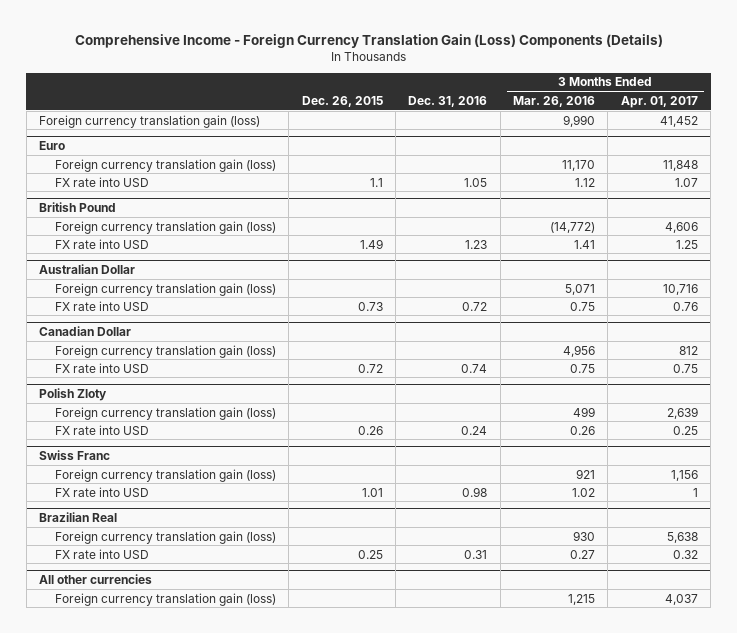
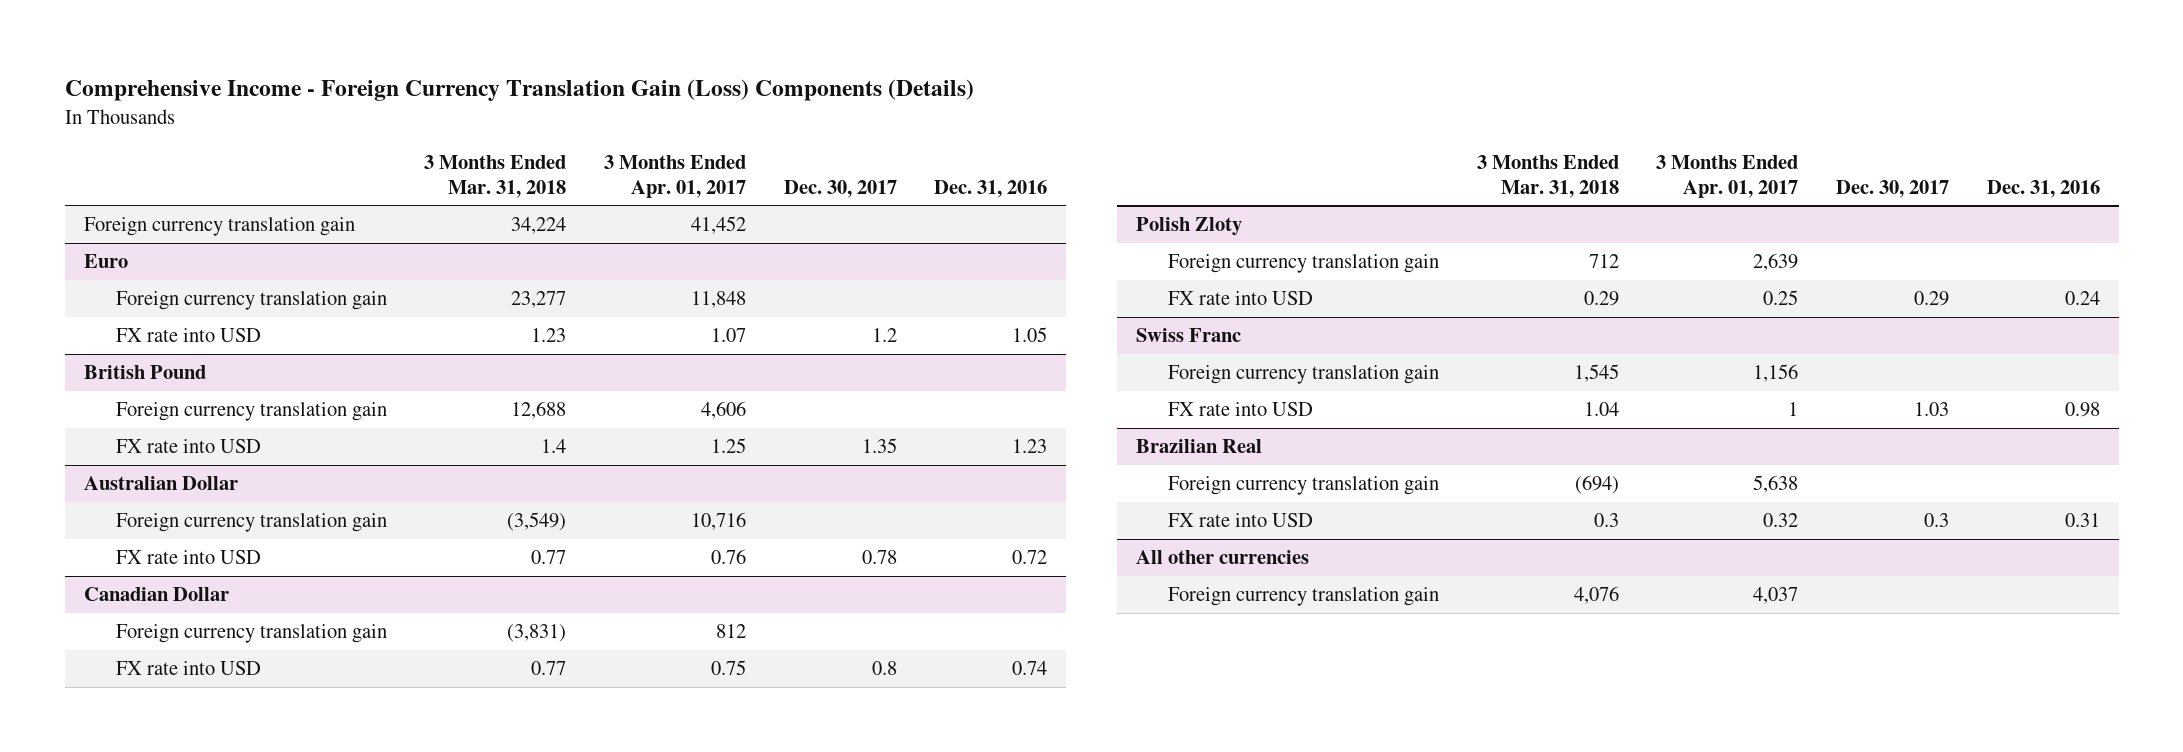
- | Dec. 26, 2015 | Dec. 31, 2016 | 3 Months Ended Mar. 26, 2016 | 3 Months Ended Apr. 01, 2017
+ | 3 Months Ended Mar. 31, 2018 | 3 Months Ended Apr. 01, 2017 | Dec. 30, 2017 | Dec. 31, 2016
- Foreign currency translation gain (loss) | | | 9,990 | 41,452
+ Foreign currency translation gain | 34,224 | 41,452 | |
@ Euro
- Foreign currency translation gain (loss) | | | 11,170 | 11,848
+ Foreign currency translation gain | 23,277 | 11,848 | |
@ British Pound
- Foreign currency translation gain (loss) | | | (14,772) | 4,606
+ Foreign currency translation gain | 12,688 | 4,606 | |
@ Australian Dollar
- Foreign currency translation gain (loss) | | | 5,071 | 10,716
+ Foreign currency translation gain | (3,549) | 10,716 | |
@ Canadian Dollar
- Foreign currency translation gain (loss) | | | 4,956 | 812
+ Foreign currency translation gain | (3,831) | 812 | |
@ Polish Zloty
- Foreign currency translation gain (loss) | | | 499 | 2,639
+ Foreign currency translation gain | 712 | 2,639 | |
@ Swiss Franc
- Foreign currency translation gain (loss) | | | 921 | 1,156
+ Foreign currency translation gain | 1,545 | 1,156 | |
@ Brazilian Real
- Foreign currency translation gain (loss) | | | 930 | 5,638
+ Foreign currency translation gain | (694) | 5,638 | |
@ All other currencies
- Foreign currency translation gain (loss) | | | 1,215 | 4,037
+ Foreign currency translation gain | 4,076 | 4,037 | |

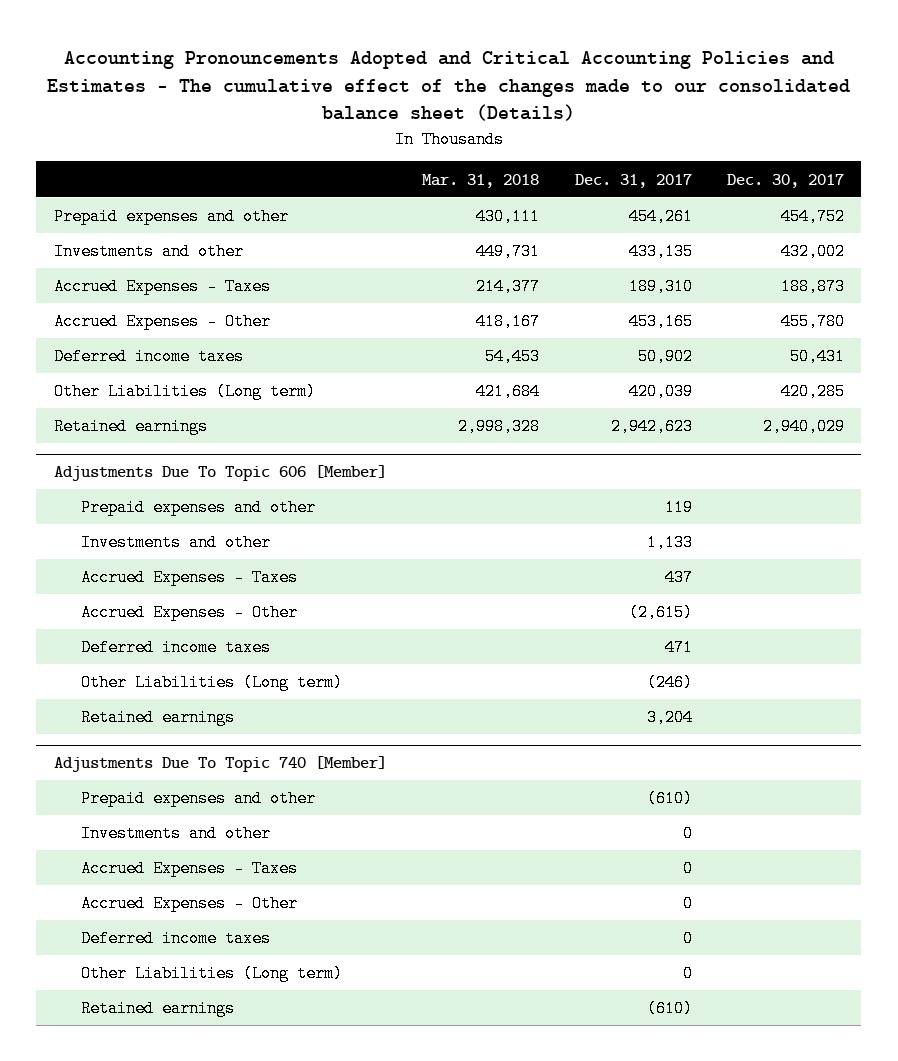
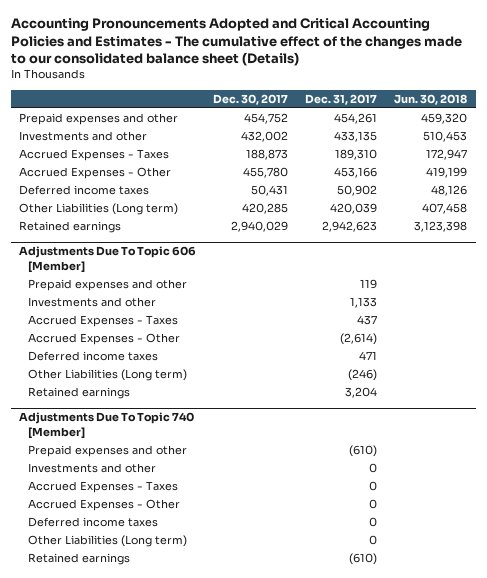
- | Mar. 31, 2018 | Dec. 31, 2017 | Dec. 30, 2017
+ | Dec. 30, 2017 | Dec. 31, 2017 | Jun. 30, 2018
- Accrued Expenses - Other | 418,167 | 453,165 | 455,780
+ Accrued Expenses - Other | 455,780 | 453,166 | 419,199
@ Adjustments Due To Topic 606 [Member]
- Accrued Expenses - Other | | (2,615) |
+ Accrued Expenses - Other | | (2,614) |

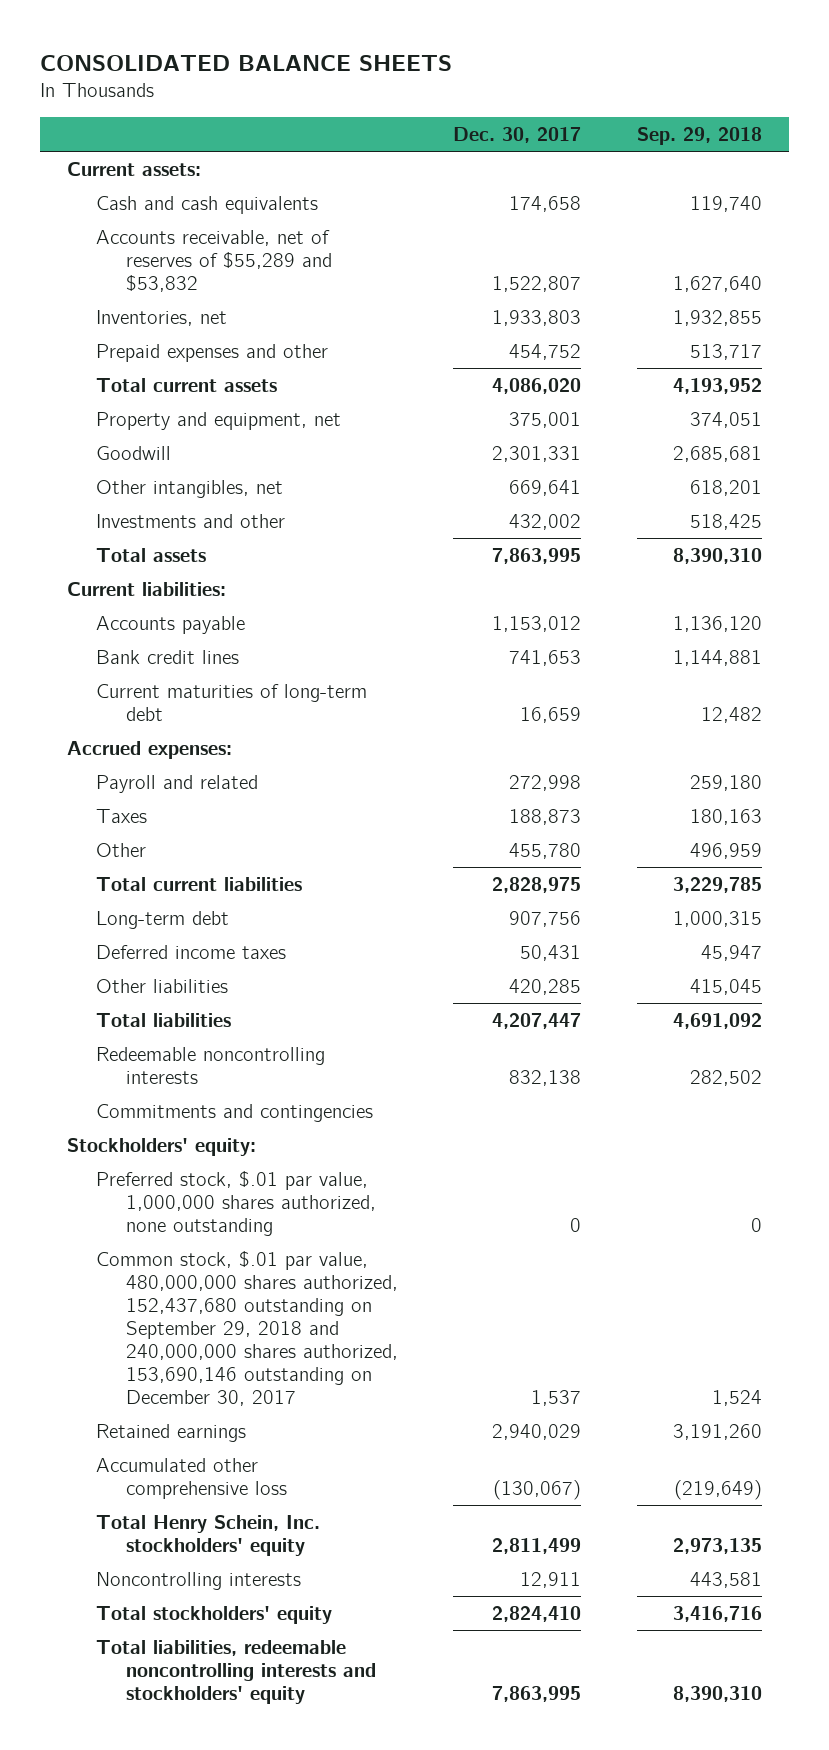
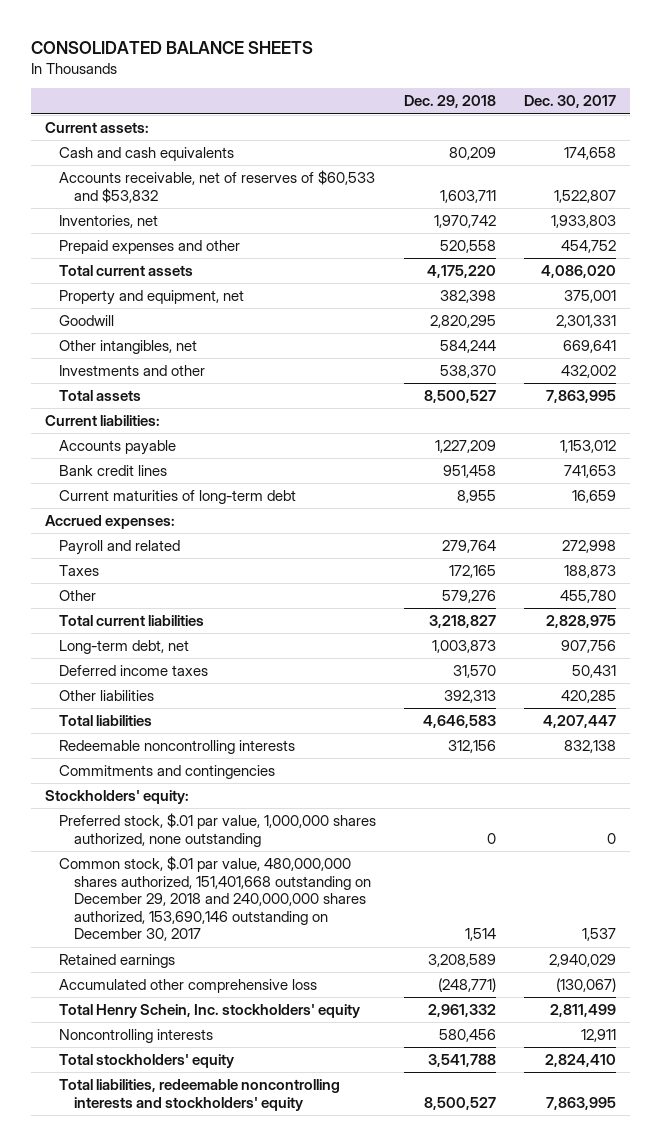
- | Dec. 30, 2017 | Sep. 29, 2018
+ | Dec. 29, 2018 | Dec. 30, 2017
- Accounts receivable, net of reserves of $55,289 and $53,832 | 1,522,807 | 1,627,640
+ Accounts receivable, net of reserves of $60,533 and $53,832 | 1,603,711 | 1,522,807
- Long-term debt | 907,756 | 1,000,315
+ Long-term debt, net | 1,003,873 | 907,756
- Common stock, $.01 par value, 480,000,000 shares authorized, 152,437,680 outstanding on September 29, 2018 and 240,000,000 shares authorized, 153,690,146 outstanding on December 30, 2017 | 1,537 | 1,524
+ Common stock, $.01 par value, 480,000,000 shares authorized, 151,401,668 outstanding on December 29, 2018 and 240,000,000 shares authorized, 153,690,146 outstanding on December 30, 2017 | 1,514 | 1,537

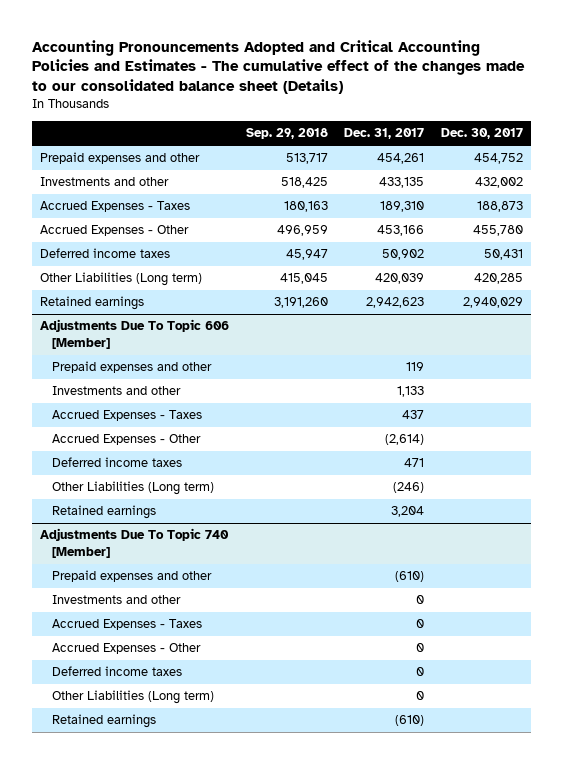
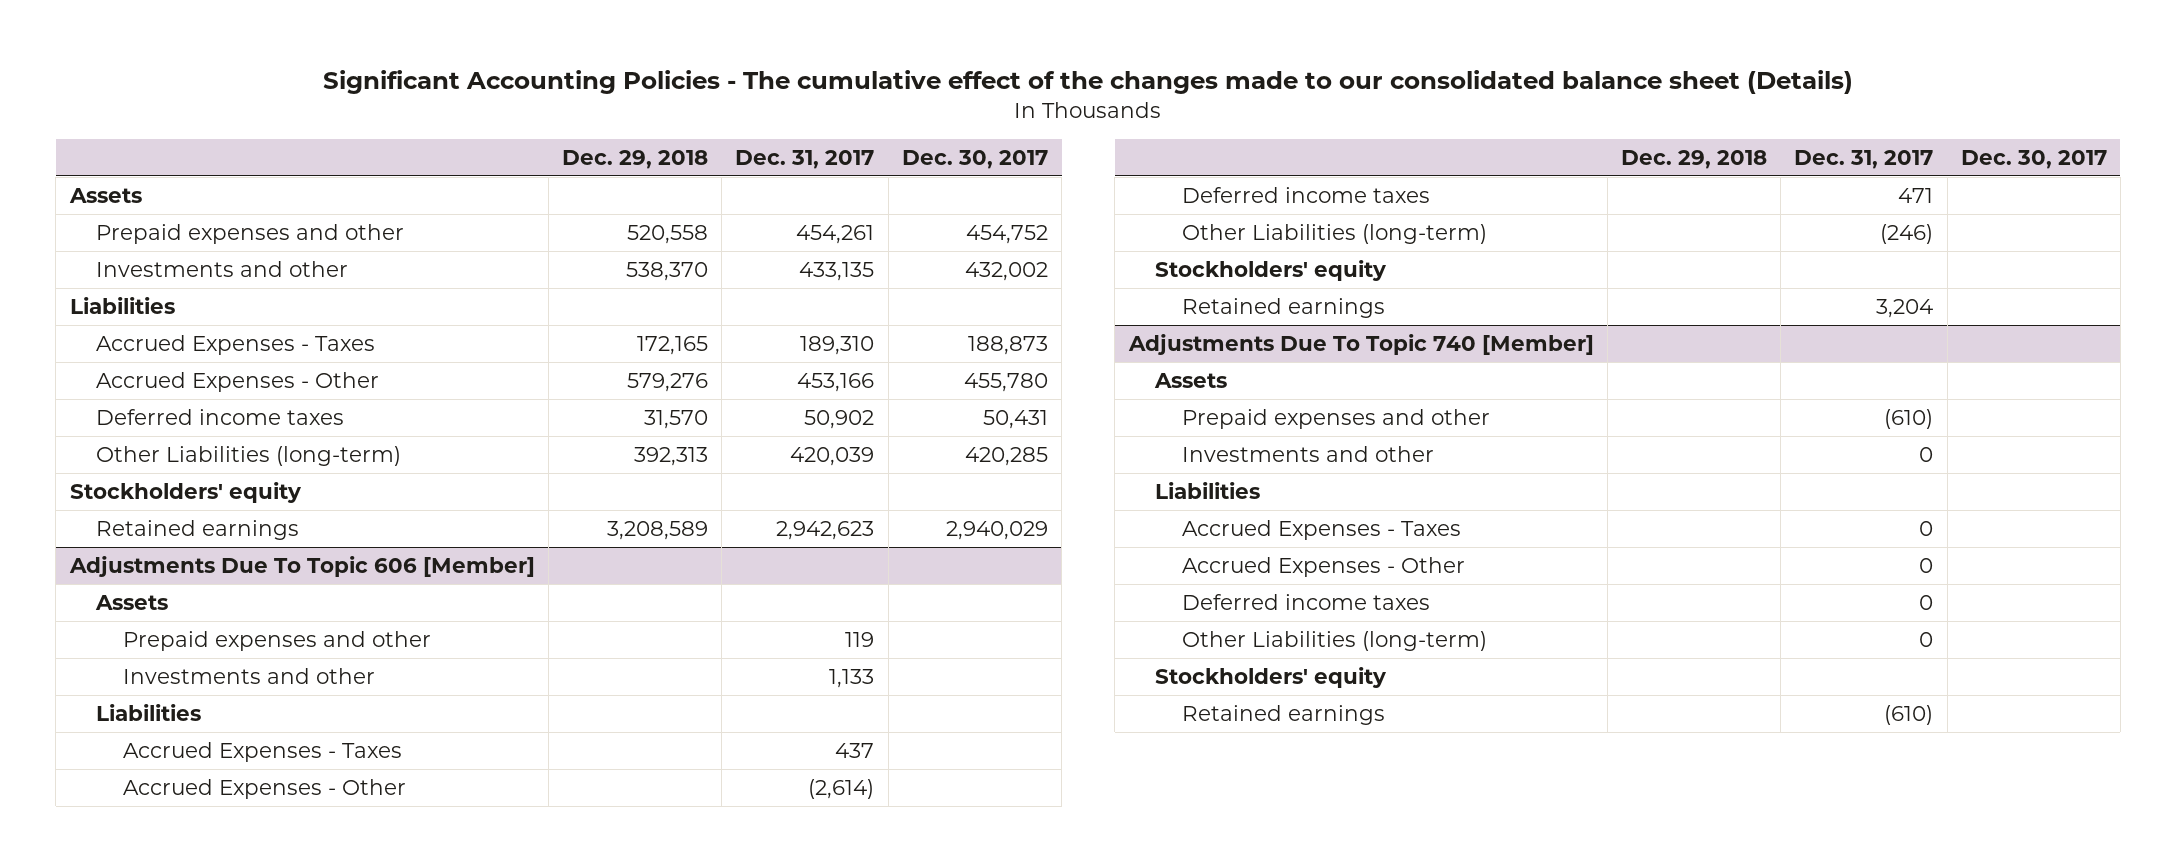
- Accounting Pronouncements Adopted and Critical Accounting Policies and Estimates - The cumulative effect of the changes made to our consolidated balance sheet (Details)
+ Significant Accounting Policies - The cumulative effect of the changes made to our consolidated balance sheet (Details)
- | Sep. 29, 2018 | Dec. 31, 2017 | Dec. 30, 2017
+ | Dec. 29, 2018 | Dec. 31, 2017 | Dec. 30, 2017
+ Assets
+ Liabilities
- Other Liabilities (Long term) | 415,045 | 420,039 | 420,285
+ Other Liabilities (long-term) | 392,313 | 420,039 | 420,285
+ Stockholders' equity
@ Adjustments Due To Topic 606 [Member]
+ Assets
+ Liabilities
- Other Liabilities (Long term) | | (246) |
+ Other Liabilities (long-term) | | (246) |
+ Stockholders' equity
@ Adjustments Due To Topic 740 [Member]
+ Assets
+ Liabilities
- Other Liabilities (Long term) | | 0 |
+ Other Liabilities (long-term) | | 0 |
+ Stockholders' equity

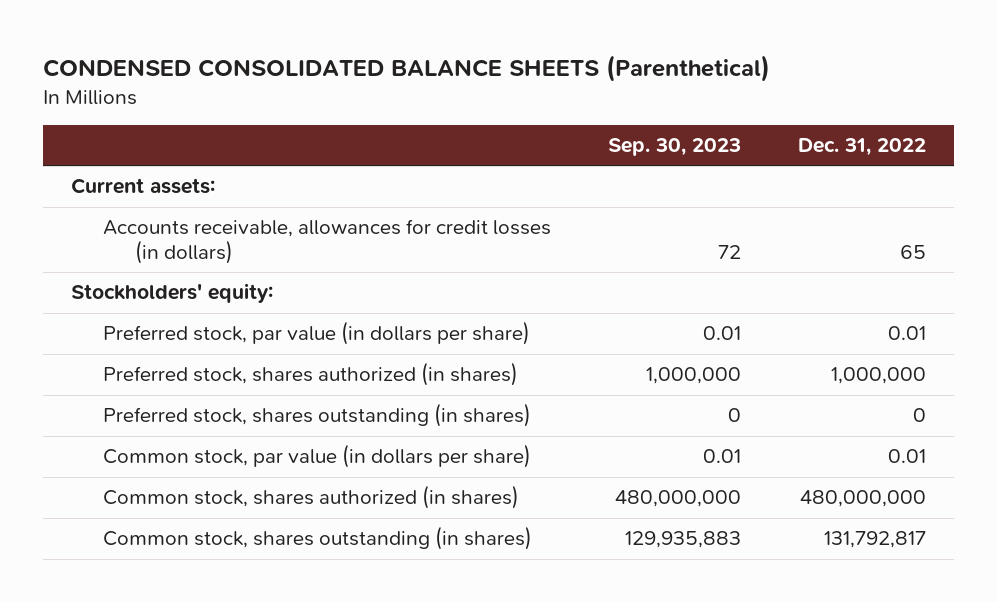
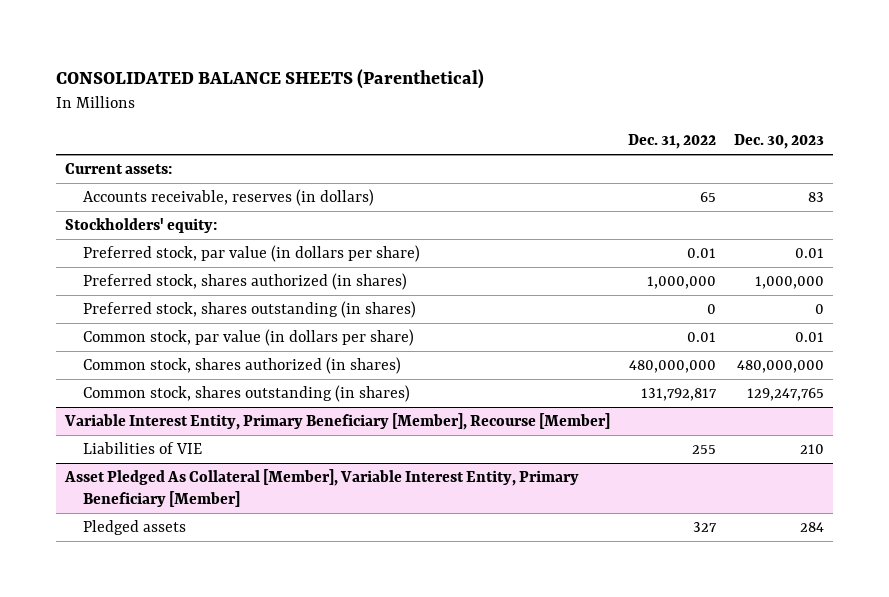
- CONDENSED CONSOLIDATED BALANCE SHEETS (Parenthetical)
+ CONSOLIDATED BALANCE SHEETS (Parenthetical)
- | Sep. 30, 2023 | Dec. 31, 2022
+ | Dec. 31, 2022 | Dec. 30, 2023
- Accounts receivable, allowances for credit losses (in dollars) | 72 | 65
+ Accounts receivable, reserves (in dollars) | 65 | 83
+ Variable Interest Entity, Primary Beneficiary [Member], Recourse [Member]
+ Liabilities of VIE | 255 | 210
+ Asset Pledged As Collateral [Member], Variable Interest Entity, Primary Beneficiary [Member]
+ Pledged assets | 327 | 284

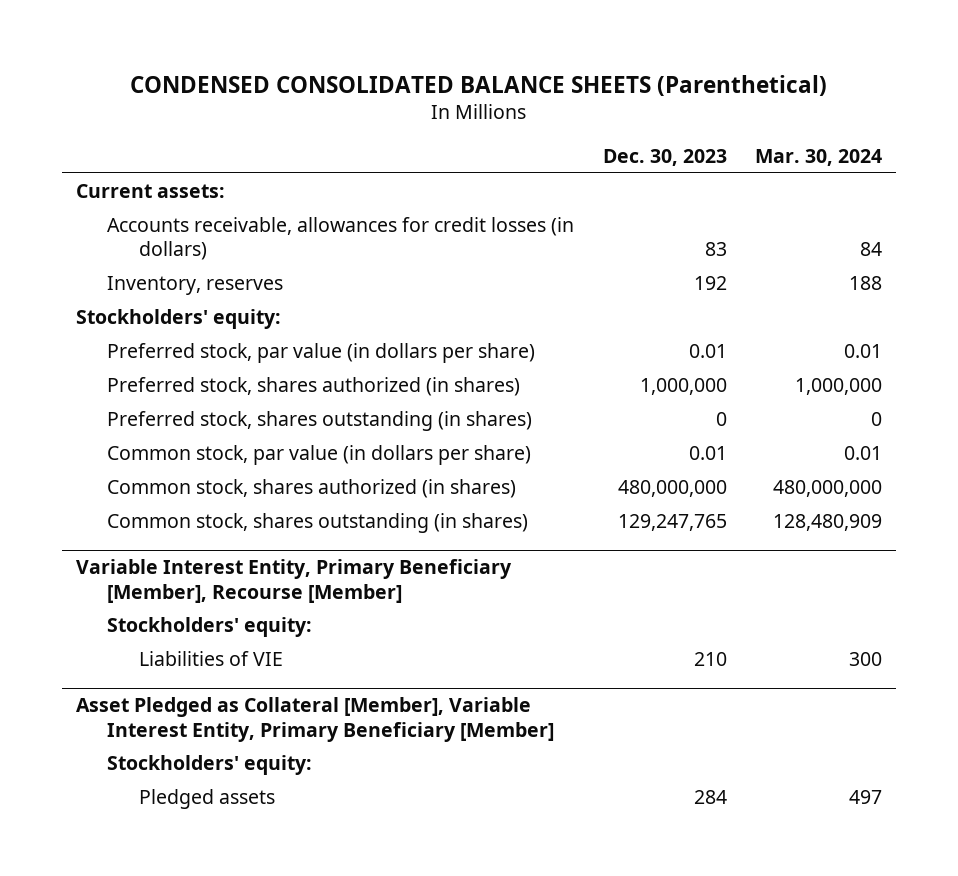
- CONSOLIDATED BALANCE SHEETS (Parenthetical)
+ CONDENSED CONSOLIDATED BALANCE SHEETS (Parenthetical)
- | Dec. 31, 2022 | Dec. 30, 2023
+ | Dec. 30, 2023 | Mar. 30, 2024
- Accounts receivable, reserves (in dollars) | 65 | 83
+ Accounts receivable, allowances for credit losses (in dollars) | 83 | 84
+ Inventory, reserves | 192 | 188
@ Variable Interest Entity, Primary Beneficiary [Member], Recourse [Member]
+ Stockholders' equity:
- Asset Pledged As Collateral [Member], Variable Interest Entity, Primary Beneficiary [Member]
+ Asset Pledged as Collateral [Member], Variable Interest Entity, Primary Beneficiary [Member]
+ Stockholders' equity:

